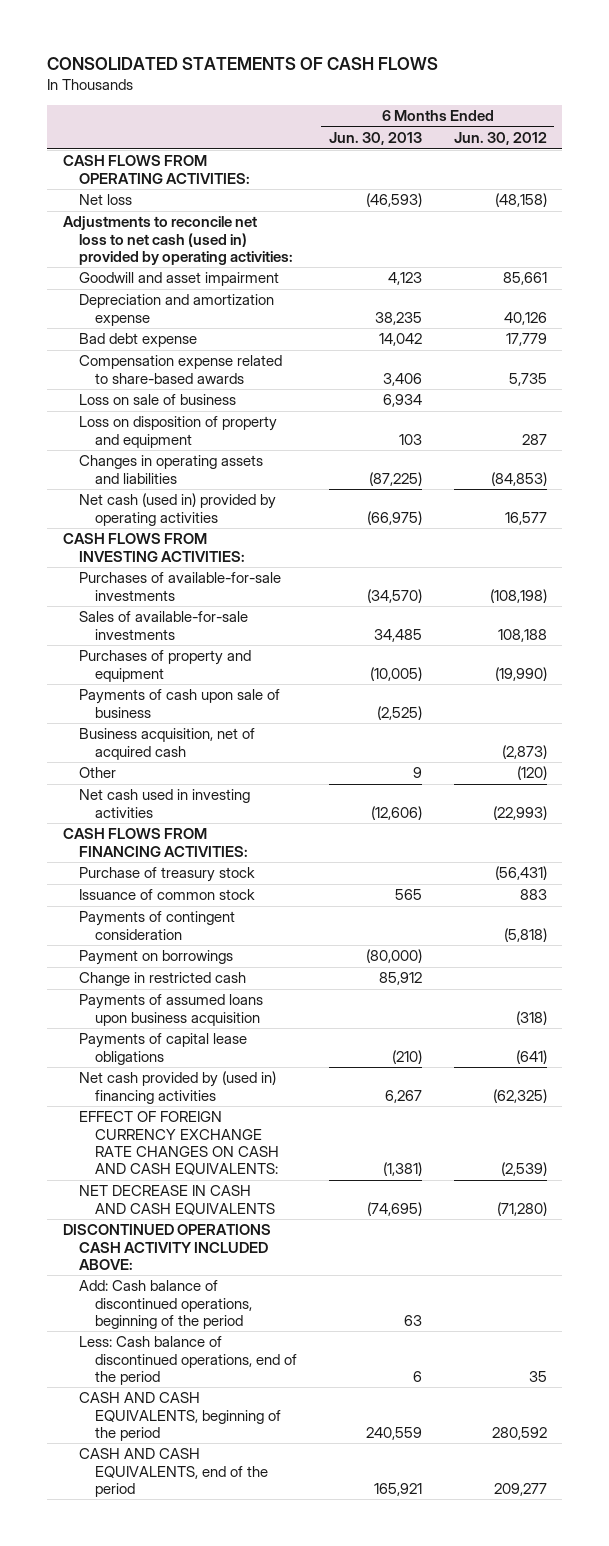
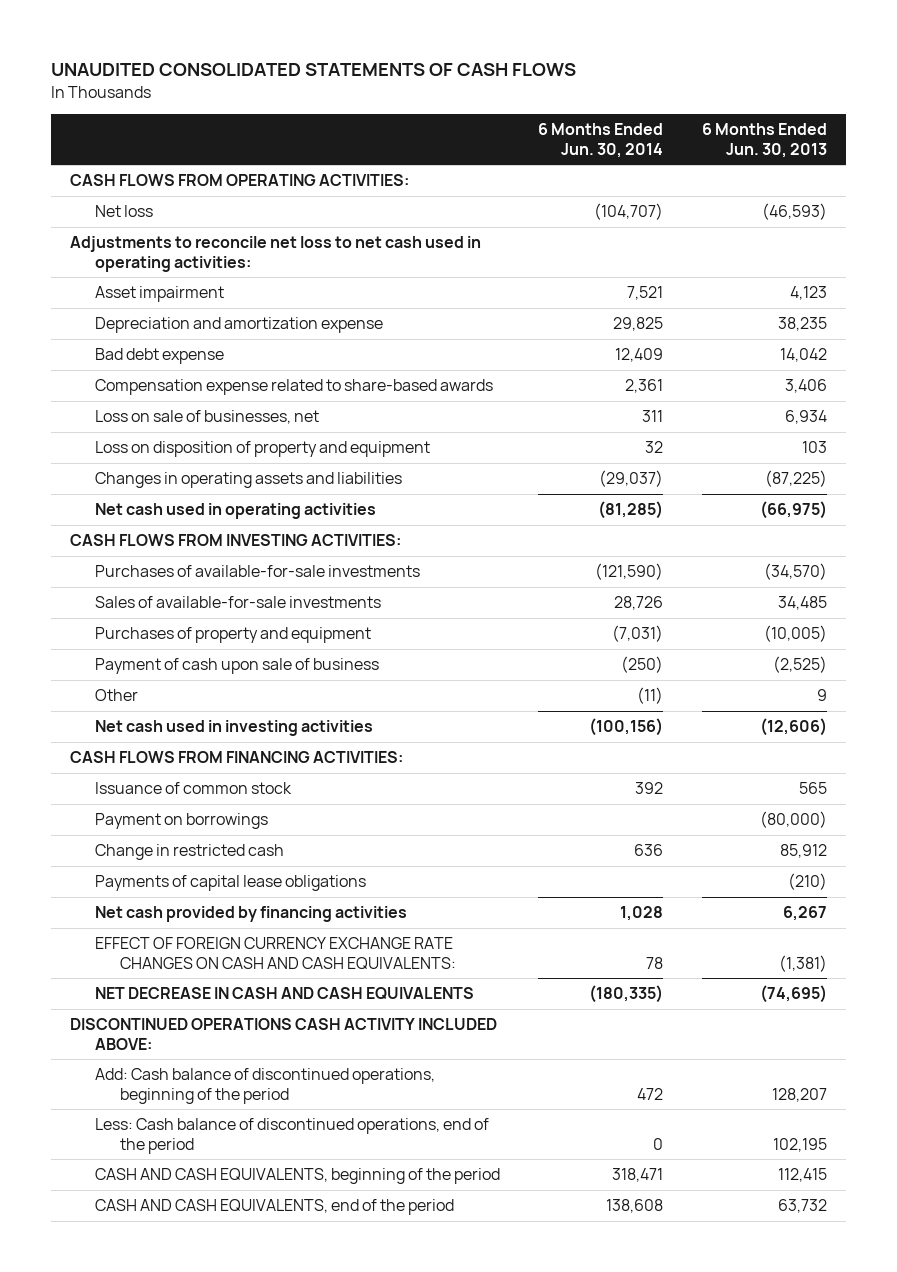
- CONSOLIDATED STATEMENTS OF CASH FLOWS
+ UNAUDITED CONSOLIDATED STATEMENTS OF CASH FLOWS
- | 6 Months Ended Jun. 30, 2013 | 6 Months Ended Jun. 30, 2012
+ | 6 Months Ended Jun. 30, 2014 | 6 Months Ended Jun. 30, 2013
- Adjustments to reconcile net loss to net cash (used in) provided by operating activities:
- Goodwill and asset impairment | 4,123 | 85,661
+ Adjustments to reconcile net loss to net cash used in operating activities:
+ Asset impairment | 7,521 | 4,123
- Loss on sale of business | 6,934 |
+ Loss on sale of businesses, net | 311 | 6,934
- Net cash (used in) provided by operating activities | (66,975) | 16,577
+ Net cash used in operating activities | (81,285) | (66,975)
- Payments of cash upon sale of business | (2,525) |
- Business acquisition, net of acquired cash | | (2,873)
+ Payment of cash upon sale of business | (250) | (2,525)
- Purchase of treasury stock | | (56,431)
- Payments of contingent consideration | | (5,818)
- Payments of assumed loans upon business acquisition | | (318)
- Net cash provided by (used in) financing activities | 6,267 | (62,325)
+ Net cash provided by financing activities | 1,028 | 6,267
- Add: Cash balance of discontinued operations, beginning of the period | 63 |
- Less: Cash balance of discontinued operations, end of the period | 6 | 35
- CASH AND CASH EQUIVALENTS, beginning of the period | 240,559 | 280,592
- CASH AND CASH EQUIVALENTS, end of the period | 165,921 | 209,277
+ Add: Cash balance of discontinued operations, beginning of the period | 472 | 128,207
+ Less: Cash balance of discontinued operations, end of the period | 0 | 102,195
+ CASH AND CASH EQUIVALENTS, beginning of the period | 318,471 | 112,415
+ CASH AND CASH EQUIVALENTS, end of the period | 138,608 | 63,732

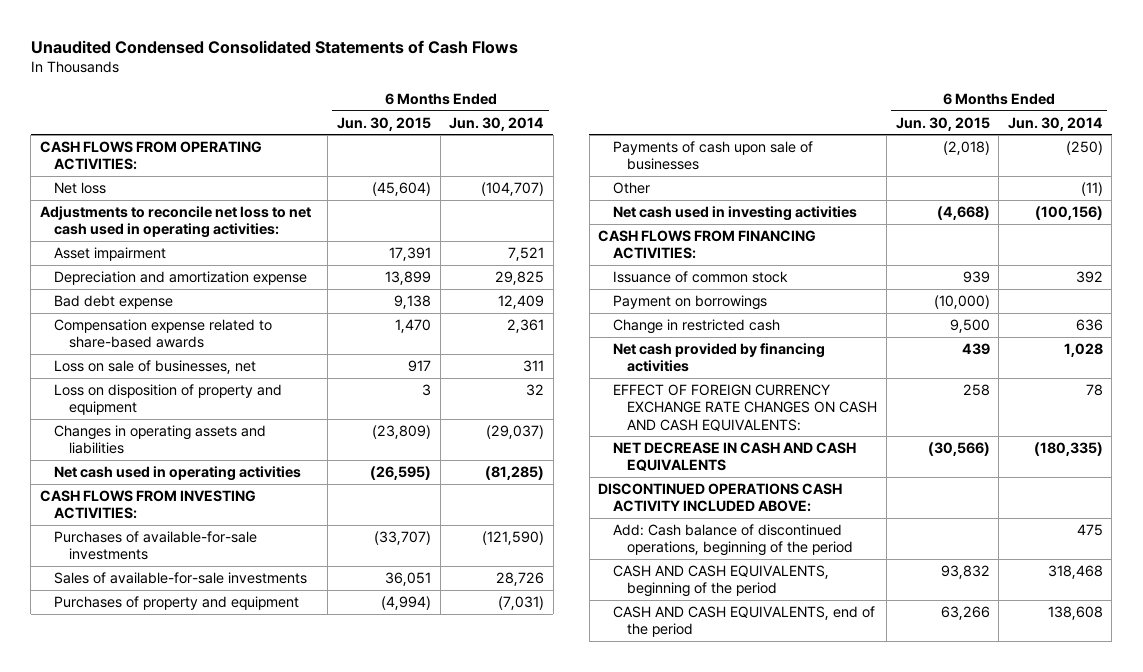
- UNAUDITED CONSOLIDATED STATEMENTS OF CASH FLOWS
+ Unaudited Condensed Consolidated Statements of Cash Flows
- | 6 Months Ended Jun. 30, 2014 | 6 Months Ended Jun. 30, 2013
+ | 6 Months Ended Jun. 30, 2015 | 6 Months Ended Jun. 30, 2014
- Payment of cash upon sale of business | (250) | (2,525)
+ Payments of cash upon sale of businesses | (2,018) | (250)
- Payments of capital lease obligations | | (210)
- Add: Cash balance of discontinued operations, beginning of the period | 472 | 128,207
- Less: Cash balance of discontinued operations, end of the period | 0 | 102,195
- CASH AND CASH EQUIVALENTS, beginning of the period | 318,471 | 112,415
+ Add: Cash balance of discontinued operations, beginning of the period | | 475
+ CASH AND CASH EQUIVALENTS, beginning of the period | 93,832 | 318,468

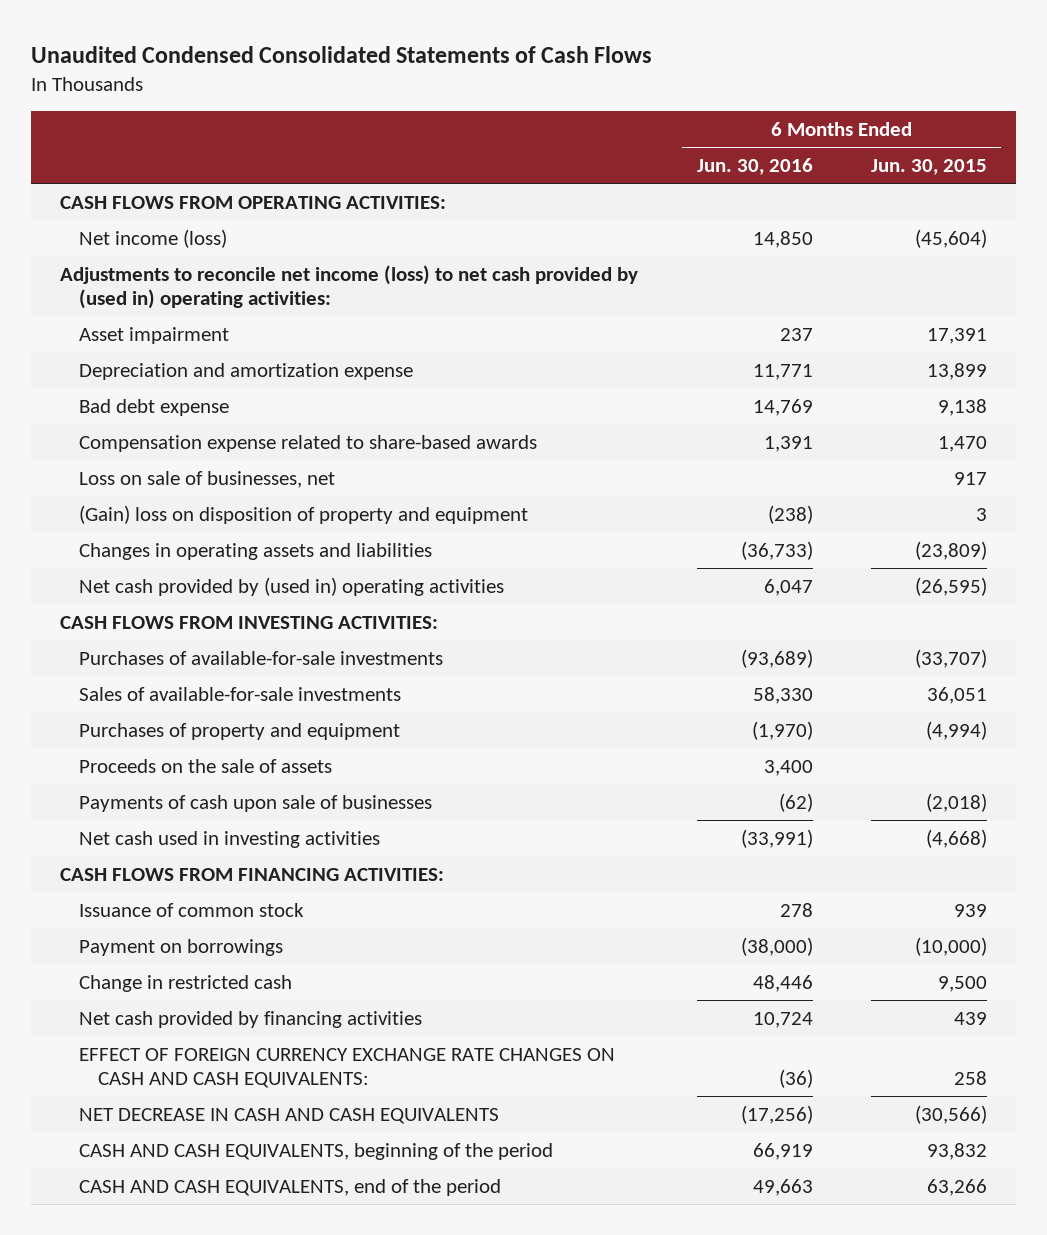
- | 6 Months Ended Jun. 30, 2015 | 6 Months Ended Jun. 30, 2014
+ | 6 Months Ended Jun. 30, 2016 | 6 Months Ended Jun. 30, 2015
- Net loss | (45,604) | (104,707)
- Adjustments to reconcile net loss to net cash used in operating activities:
+ Net income (loss) | 14,850 | (45,604)
+ Adjustments to reconcile net income (loss) to net cash provided by (used in) operating activities:
- Loss on disposition of property and equipment | 3 | 32
+ (Gain) loss on disposition of property and equipment | (238) | 3
- Net cash used in operating activities | (26,595) | (81,285)
+ Net cash provided by (used in) operating activities | 6,047 | (26,595)
+ Proceeds on the sale of assets | 3,400 |
- Other | | (11)
- DISCONTINUED OPERATIONS CASH ACTIVITY INCLUDED ABOVE:
- Add: Cash balance of discontinued operations, beginning of the period | | 475

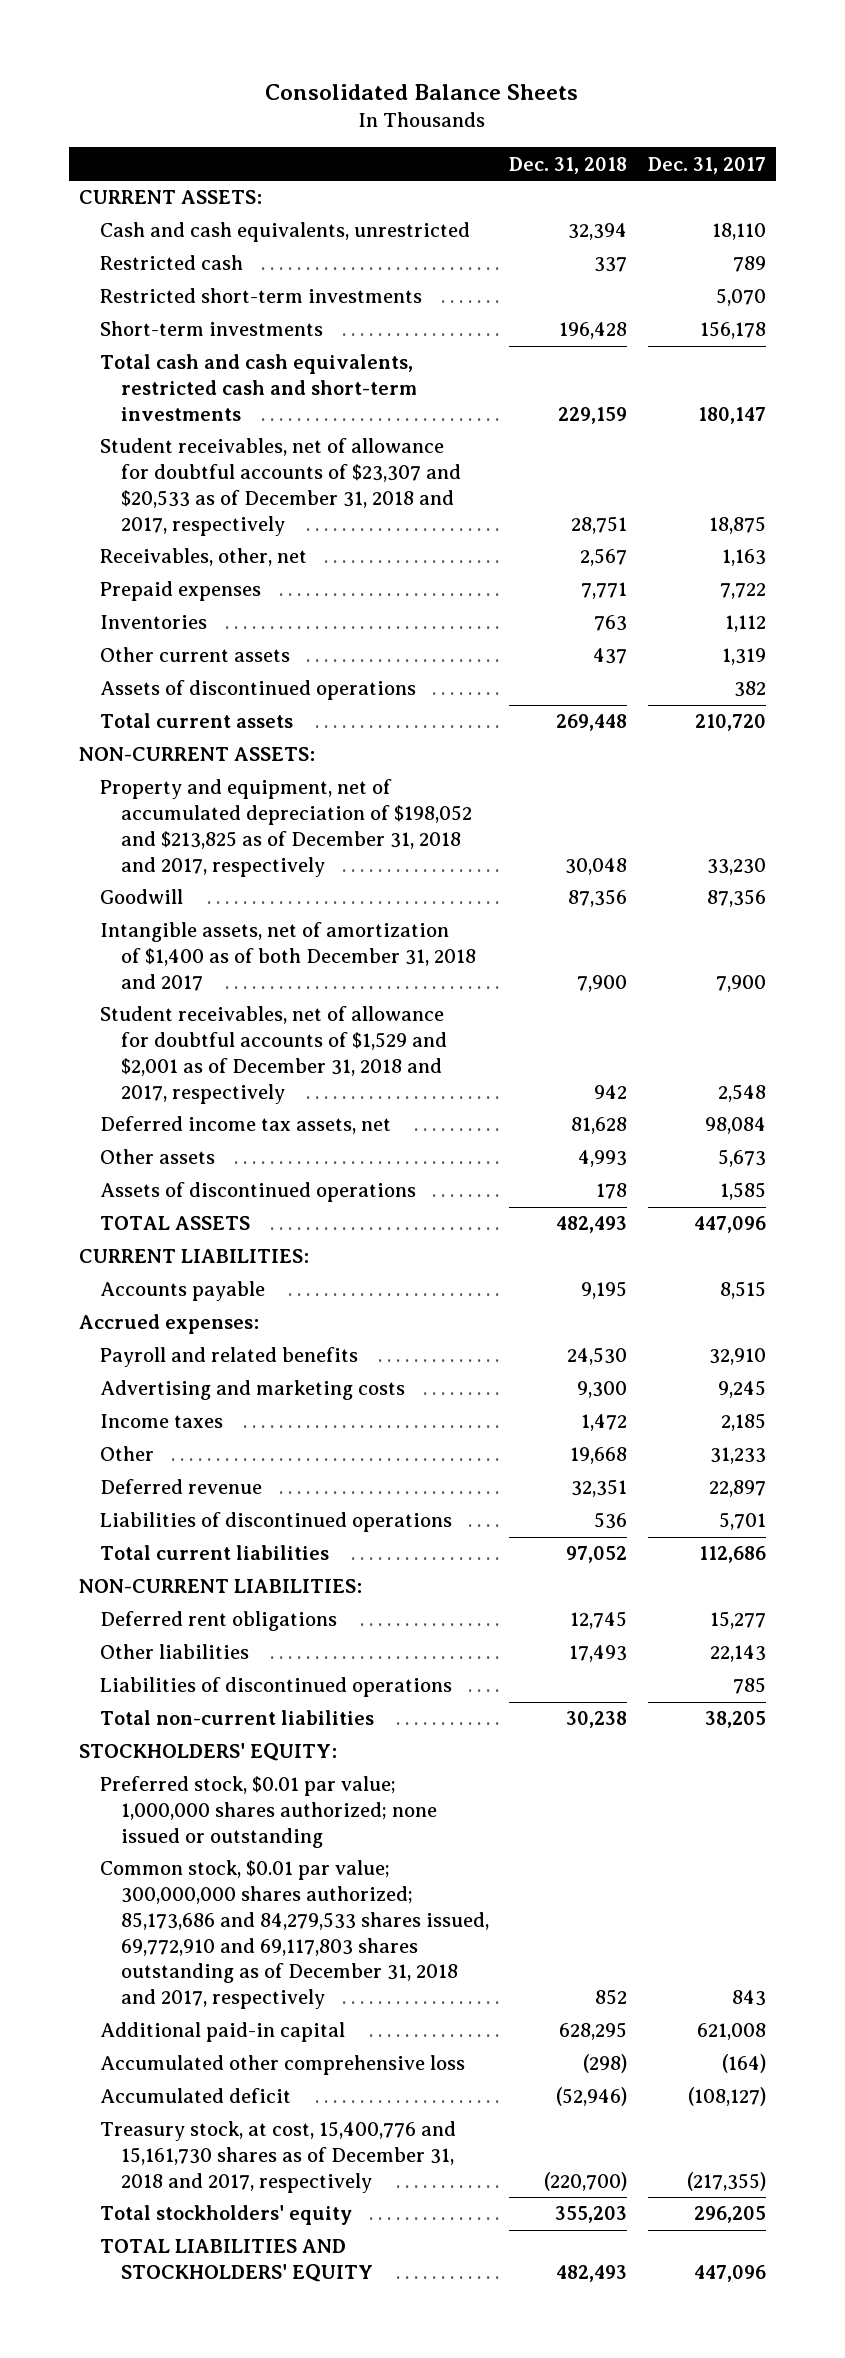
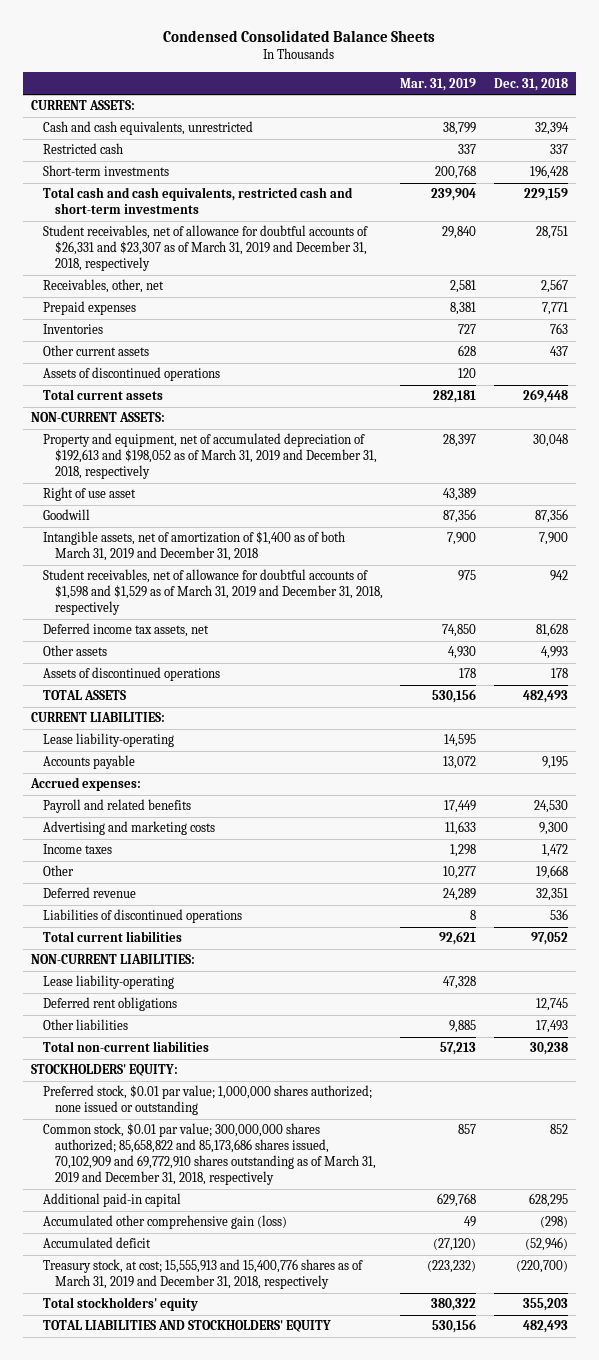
- Consolidated Balance Sheets
+ Condensed Consolidated Balance Sheets
- | Dec. 31, 2018 | Dec. 31, 2017
+ | Mar. 31, 2019 | Dec. 31, 2018
- Restricted short-term investments | | 5,070
- Student receivables, net of allowance for doubtful accounts of $23,307 and $20,533 as of December 31, 2018 and 2017, respectively | 28,751 | 18,875
+ Student receivables, net of allowance for doubtful accounts of $26,331 and $23,307 as of March 31, 2019 and December 31, 2018, respectively | 29,840 | 28,751
- Property and equipment, net of accumulated depreciation of $198,052 and $213,825 as of December 31, 2018 and 2017, respectively | 30,048 | 33,230
+ Property and equipment, net of accumulated depreciation of $192,613 and $198,052 as of March 31, 2019 and December 31, 2018, respectively | 28,397 | 30,048
+ Right of use asset | 43,389 |
- Intangible assets, net of amortization of $1,400 as of both December 31, 2018 and 2017 | 7,900 | 7,900
- Student receivables, net of allowance for doubtful accounts of $1,529 and $2,001 as of December 31, 2018 and 2017, respectively | 942 | 2,548
+ Intangible assets, net of amortization of $1,400 as of both March 31, 2019 and December 31, 2018 | 7,900 | 7,900
+ Student receivables, net of allowance for doubtful accounts of $1,598 and $1,529 as of March 31, 2019 and December 31, 2018, respectively | 975 | 942
+ Lease liability-operating | 14,595 |
+ Lease liability-operating | 47,328 |
- Liabilities of discontinued operations | | 785
- Common stock, $0.01 par value; 300,000,000 shares authorized; 85,173,686 and 84,279,533 shares issued, 69,772,910 and 69,117,803 shares outstanding as of December 31, 2018 and 2017, respectively | 852 | 843
+ Common stock, $0.01 par value; 300,000,000 shares authorized; 85,658,822 and 85,173,686 shares issued, 70,102,909 and 69,772,910 shares outstanding as of March 31, 2019 and December 31, 2018, respectively | 857 | 852
- Accumulated other comprehensive loss | (298) | (164)
+ Accumulated other comprehensive gain (loss) | 49 | (298)
- Treasury stock, at cost, 15,400,776 and 15,161,730 shares as of December 31, 2018 and 2017, respectively | (220,700) | (217,355)
+ Treasury stock, at cost; 15,555,913 and 15,400,776 shares as of March 31, 2019 and December 31, 2018, respectively | (223,232) | (220,700)

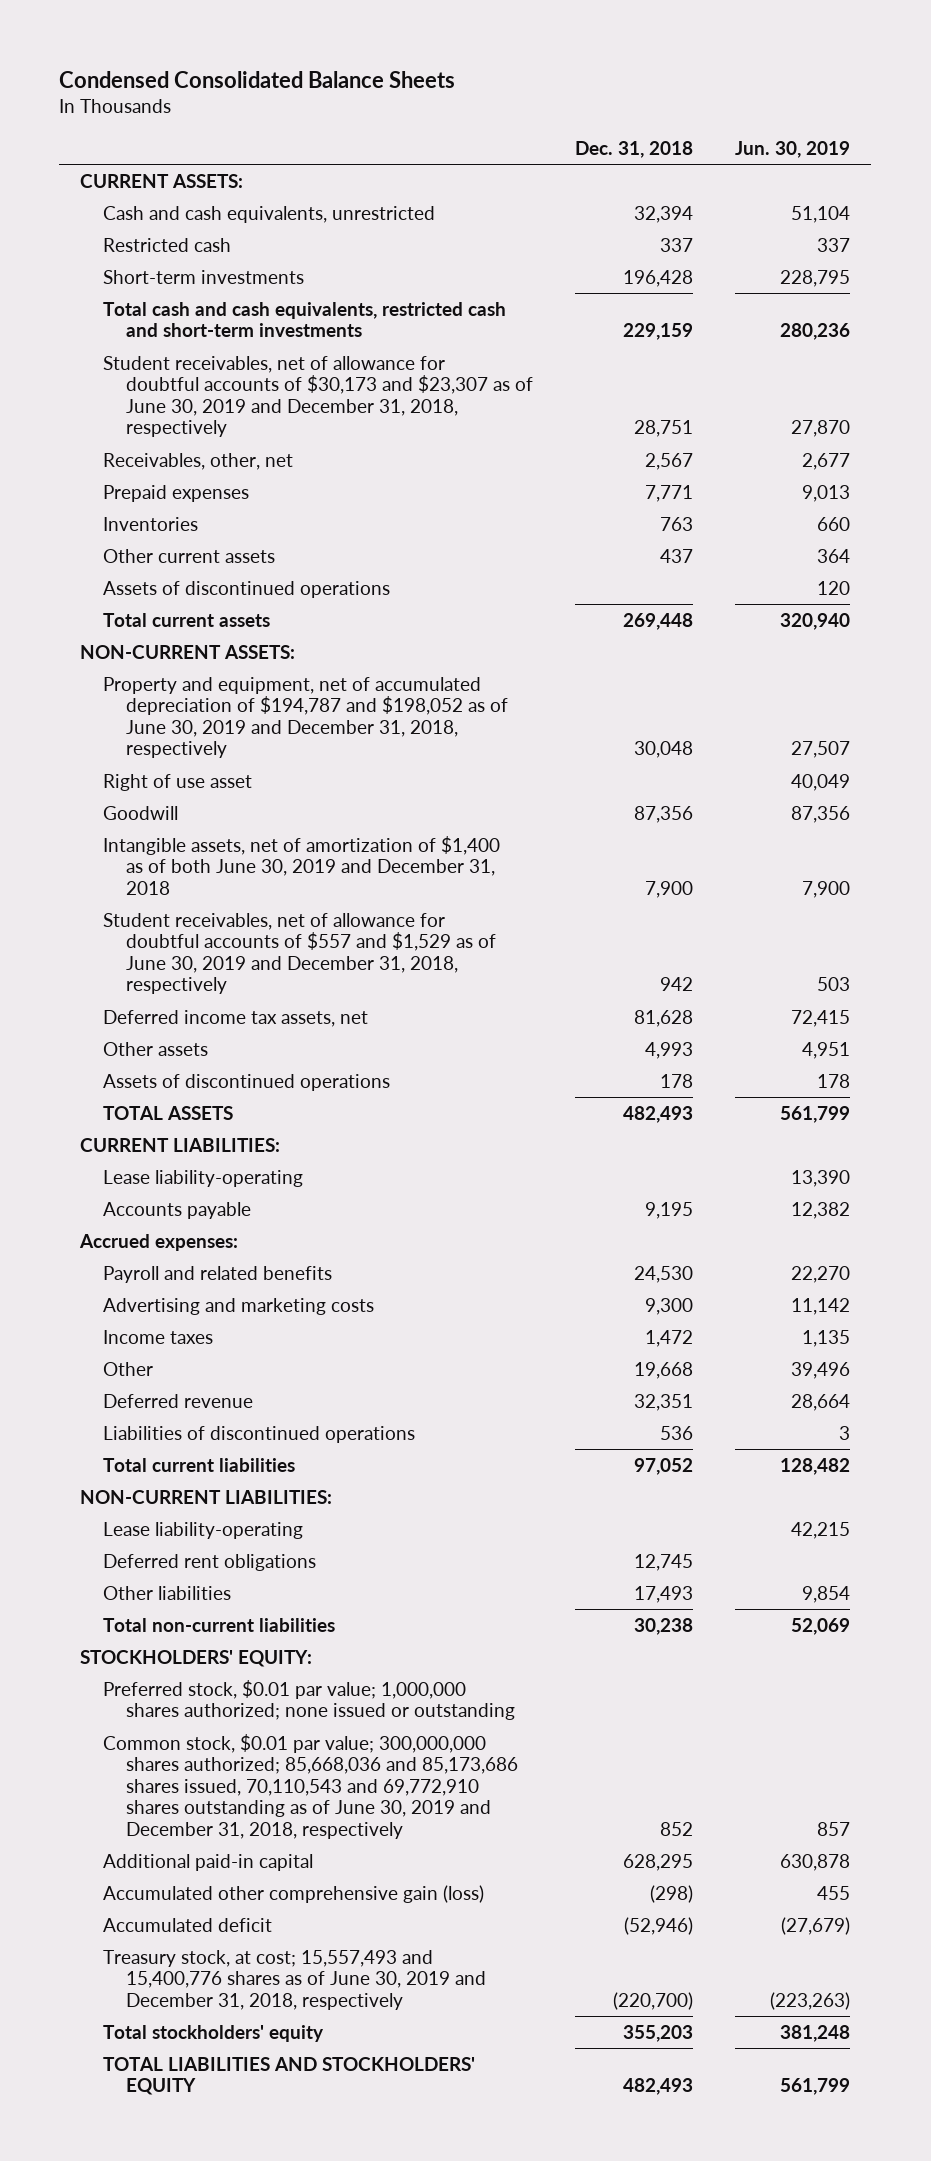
- | Mar. 31, 2019 | Dec. 31, 2018
+ | Dec. 31, 2018 | Jun. 30, 2019
- Student receivables, net of allowance for doubtful accounts of $26,331 and $23,307 as of March 31, 2019 and December 31, 2018, respectively | 29,840 | 28,751
+ Student receivables, net of allowance for doubtful accounts of $30,173 and $23,307 as of June 30, 2019 and December 31, 2018, respectively | 28,751 | 27,870
- Property and equipment, net of accumulated depreciation of $192,613 and $198,052 as of March 31, 2019 and December 31, 2018, respectively | 28,397 | 30,048
+ Property and equipment, net of accumulated depreciation of $194,787 and $198,052 as of June 30, 2019 and December 31, 2018, respectively | 30,048 | 27,507
- Intangible assets, net of amortization of $1,400 as of both March 31, 2019 and December 31, 2018 | 7,900 | 7,900
- Student receivables, net of allowance for doubtful accounts of $1,598 and $1,529 as of March 31, 2019 and December 31, 2018, respectively | 975 | 942
+ Intangible assets, net of amortization of $1,400 as of both June 30, 2019 and December 31, 2018 | 7,900 | 7,900
+ Student receivables, net of allowance for doubtful accounts of $557 and $1,529 as of June 30, 2019 and December 31, 2018, respectively | 942 | 503
- Common stock, $0.01 par value; 300,000,000 shares authorized; 85,658,822 and 85,173,686 shares issued, 70,102,909 and 69,772,910 shares outstanding as of March 31, 2019 and December 31, 2018, respectively | 857 | 852
+ Common stock, $0.01 par value; 300,000,000 shares authorized; 85,668,036 and 85,173,686 shares issued, 70,110,543 and 69,772,910 shares outstanding as of June 30, 2019 and December 31, 2018, respectively | 852 | 857
- Treasury stock, at cost; 15,555,913 and 15,400,776 shares as of March 31, 2019 and December 31, 2018, respectively | (223,232) | (220,700)
+ Treasury stock, at cost; 15,557,493 and 15,400,776 shares as of June 30, 2019 and December 31, 2018, respectively | (220,700) | (223,263)

